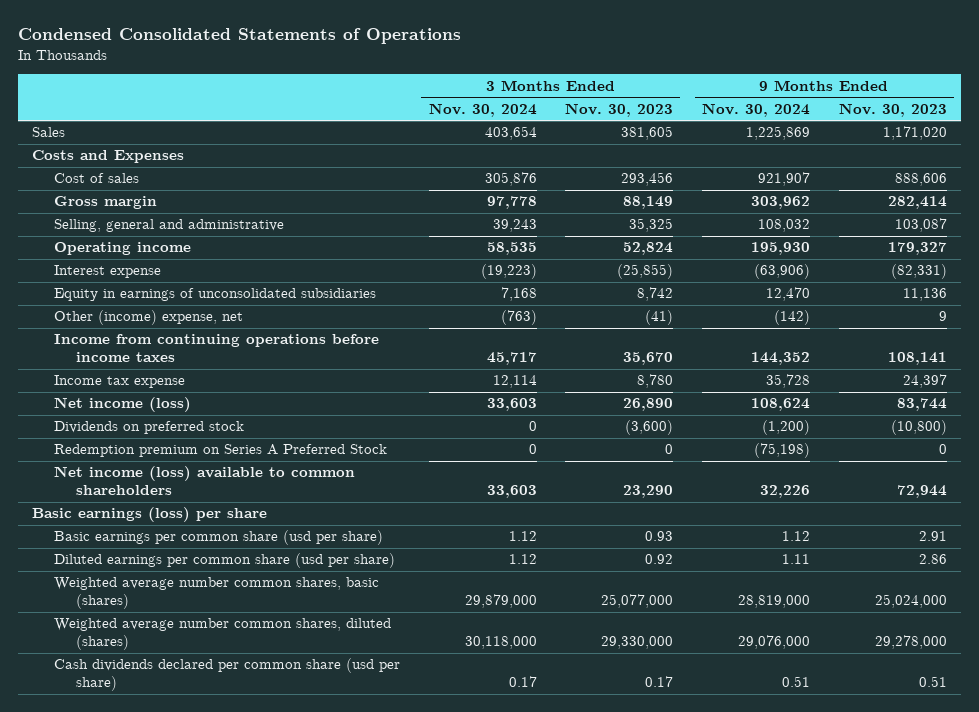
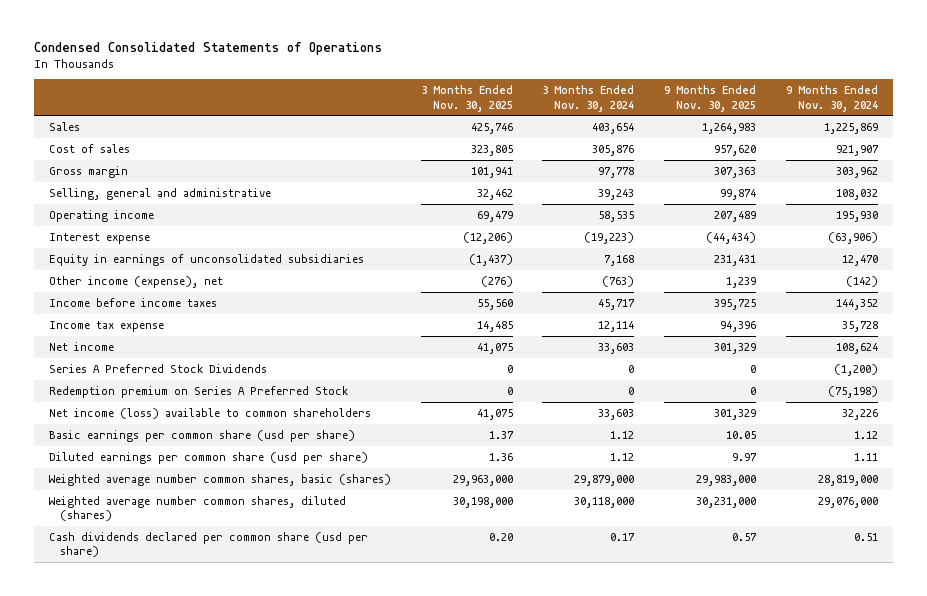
- | 3 Months Ended Nov. 30, 2024 | 3 Months Ended Nov. 30, 2023 | 9 Months Ended Nov. 30, 2024 | 9 Months Ended Nov. 30, 2023
+ | 3 Months Ended Nov. 30, 2025 | 3 Months Ended Nov. 30, 2024 | 9 Months Ended Nov. 30, 2025 | 9 Months Ended Nov. 30, 2024
- Costs and Expenses
- Other (income) expense, net | (763) | (41) | (142) | 9
- Income from continuing operations before income taxes | 45,717 | 35,670 | 144,352 | 108,141
+ Other income (expense), net | (276) | (763) | 1,239 | (142)
+ Income before income taxes | 55,560 | 45,717 | 395,725 | 144,352
- Net income (loss) | 33,603 | 26,890 | 108,624 | 83,744
- Dividends on preferred stock | 0 | (3,600) | (1,200) | (10,800)
+ Net income | 41,075 | 33,603 | 301,329 | 108,624
+ Series A Preferred Stock Dividends | 0 | 0 | 0 | (1,200)
- Basic earnings (loss) per share

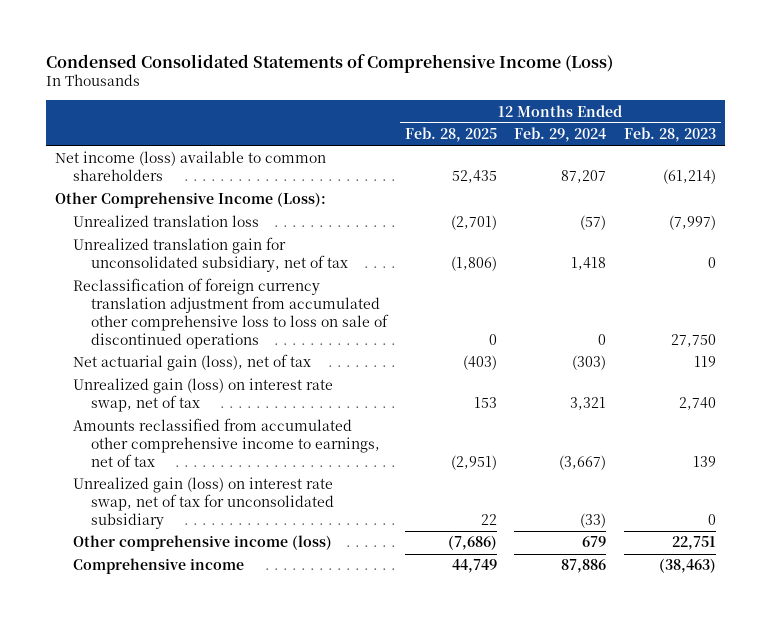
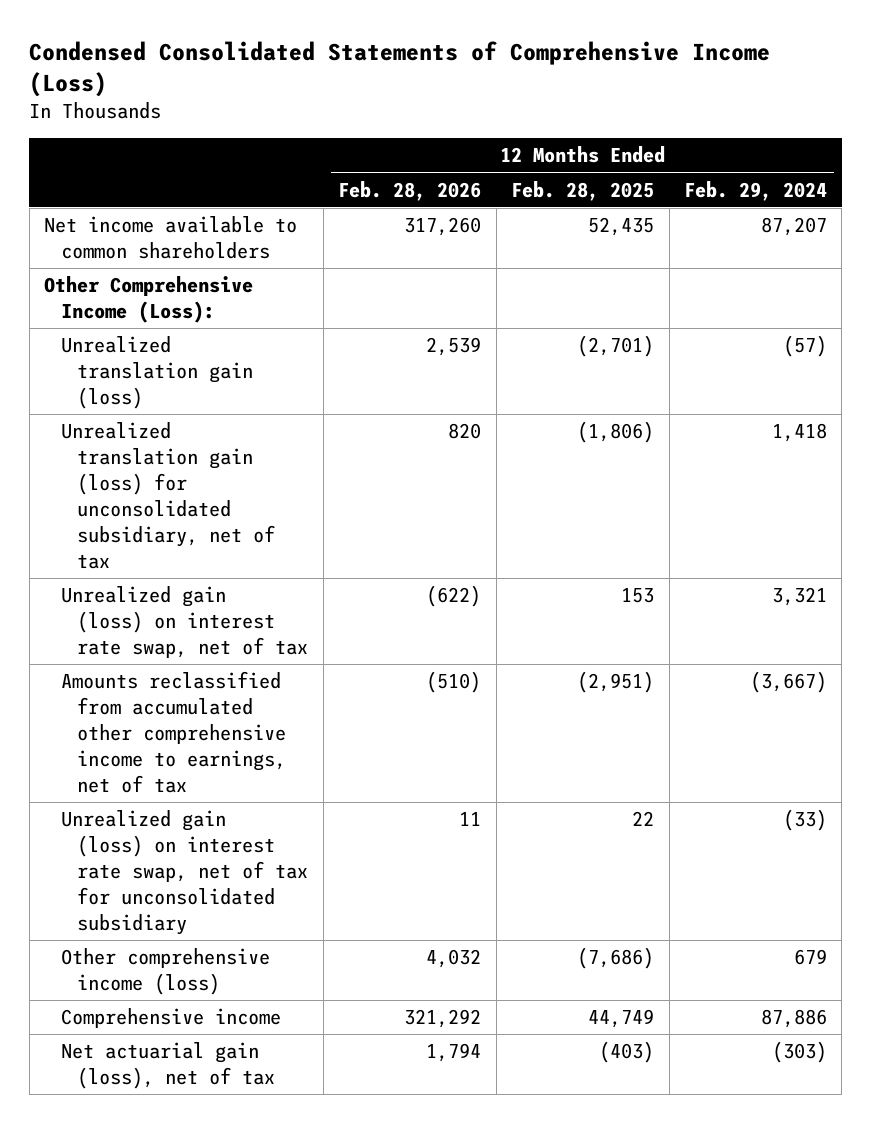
- | 12 Months Ended Feb. 28, 2025 | 12 Months Ended Feb. 29, 2024 | 12 Months Ended Feb. 28, 2023
+ | 12 Months Ended Feb. 28, 2026 | 12 Months Ended Feb. 28, 2025 | 12 Months Ended Feb. 29, 2024
- Net income (loss) available to common shareholders | 52,435 | 87,207 | (61,214)
+ Net income available to common shareholders | 317,260 | 52,435 | 87,207
- Unrealized translation loss | (2,701) | (57) | (7,997)
- Unrealized translation gain for unconsolidated subsidiary, net of tax | (1,806) | 1,418 | 0
- Reclassification of foreign currency translation adjustment from accumulated other comprehensive loss to loss on sale of discontinued operations | 0 | 0 | 27,750
+ Unrealized translation gain (loss) | 2,539 | (2,701) | (57)
+ Unrealized translation gain (loss) for unconsolidated subsidiary, net of tax | 820 | (1,806) | 1,418
moved down: Net actuarial gain (loss), net of tax | 1,794 | (403) | (303)

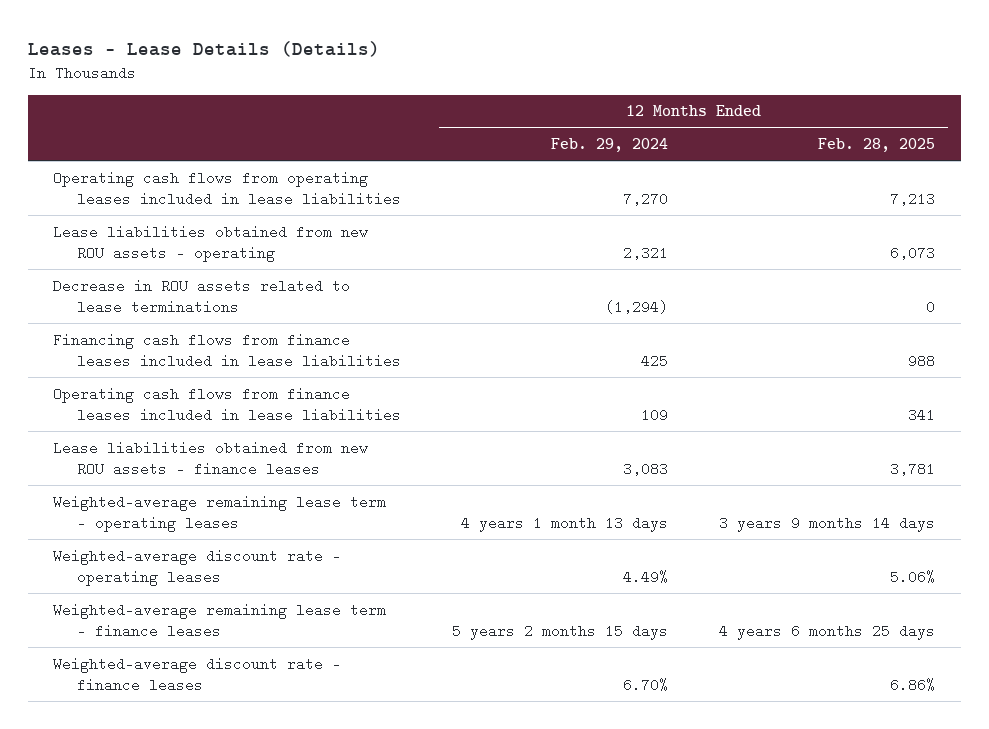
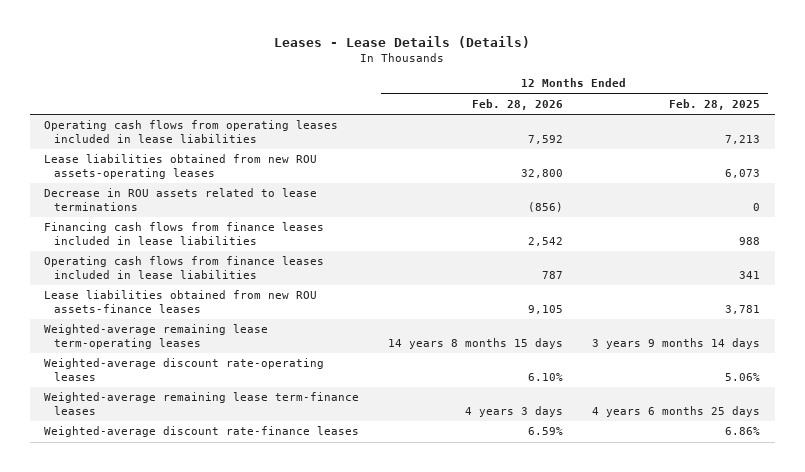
- | 12 Months Ended Feb. 29, 2024 | 12 Months Ended Feb. 28, 2025
+ | 12 Months Ended Feb. 28, 2026 | 12 Months Ended Feb. 28, 2025
- Lease liabilities obtained from new ROU assets - operating | 2,321 | 6,073
+ Lease liabilities obtained from new ROU assets-operating leases | 32,800 | 6,073
- Lease liabilities obtained from new ROU assets - finance leases | 3,083 | 3,781
- Weighted-average remaining lease term - operating leases | 4 years 1 month 13 days | 3 years 9 months 14 days
- Weighted-average discount rate - operating leases | 4.49% | 5.06%
- Weighted-average remaining lease term - finance leases | 5 years 2 months 15 days | 4 years 6 months 25 days
- Weighted-average discount rate - finance leases | 6.70% | 6.86%
+ Lease liabilities obtained from new ROU assets-finance leases | 9,105 | 3,781
+ Weighted-average remaining lease term-operating leases | 14 years 8 months 15 days | 3 years 9 months 14 days
+ Weighted-average discount rate-operating leases | 6.10% | 5.06%
+ Weighted-average remaining lease term-finance leases | 4 years 3 days | 4 years 6 months 25 days
+ Weighted-average discount rate-finance leases | 6.59% | 6.86%

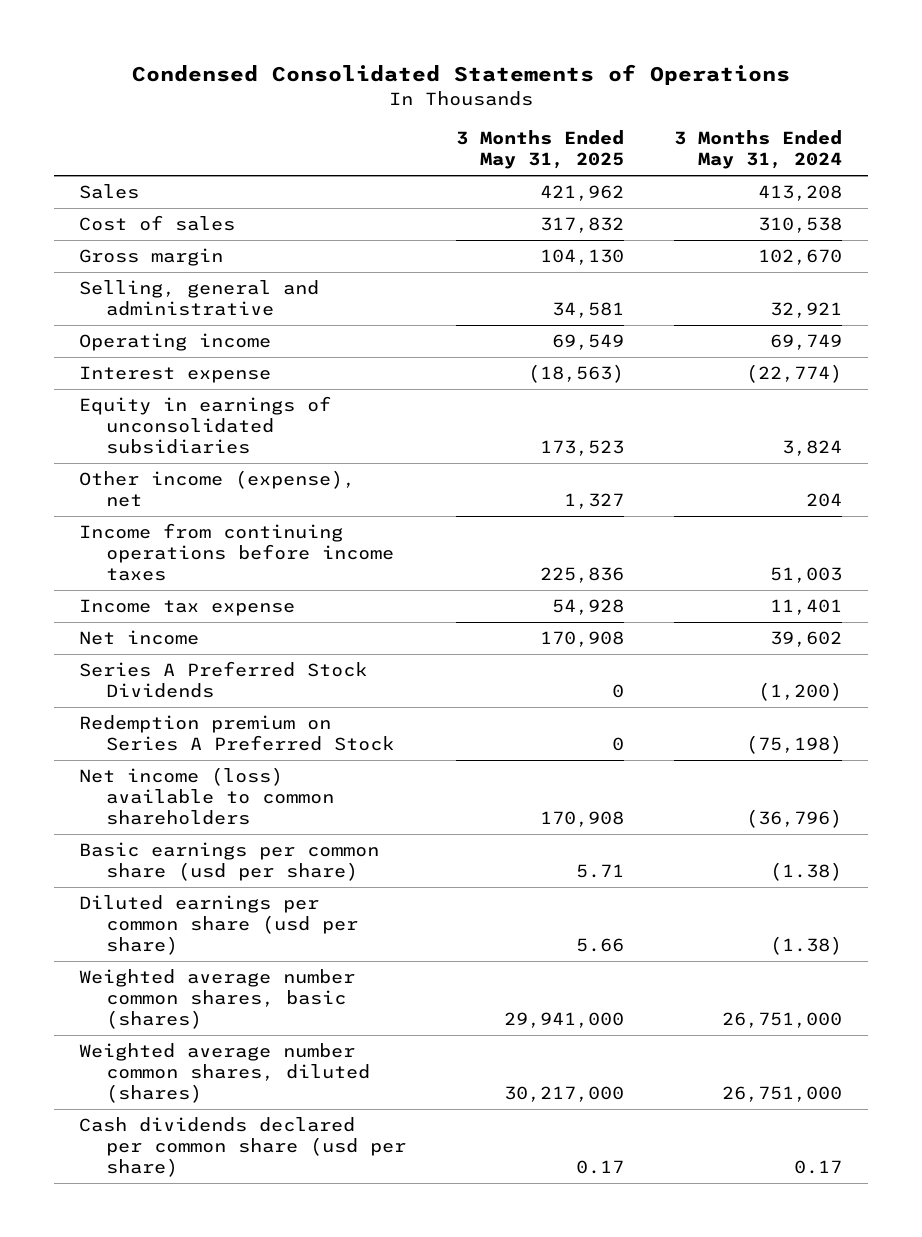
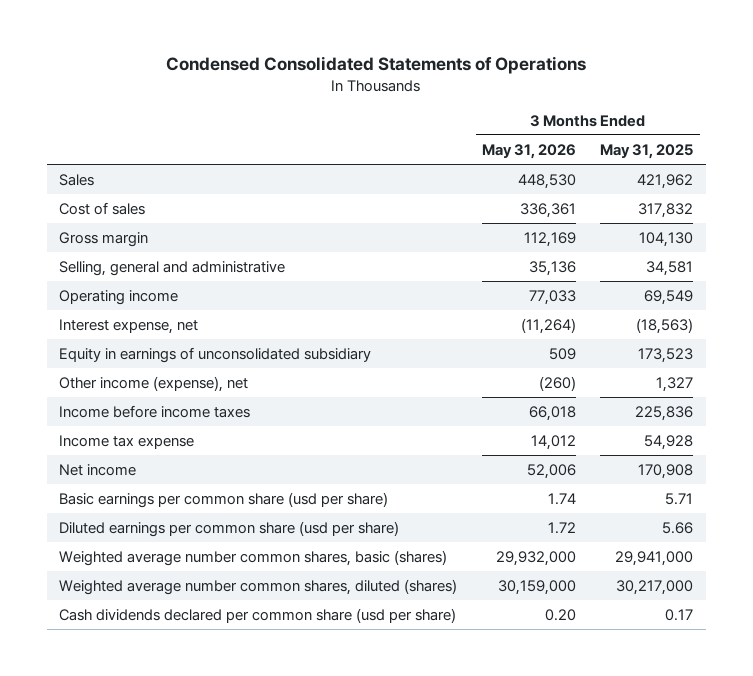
- | 3 Months Ended May 31, 2025 | 3 Months Ended May 31, 2024
+ | 3 Months Ended May 31, 2026 | 3 Months Ended May 31, 2025
- Interest expense | (18,563) | (22,774)
- Equity in earnings of unconsolidated subsidiaries | 173,523 | 3,824
+ Interest expense, net | (11,264) | (18,563)
+ Equity in earnings of unconsolidated subsidiary | 509 | 173,523
- Income from continuing operations before income taxes | 225,836 | 51,003
+ Income before income taxes | 66,018 | 225,836
- Series A Preferred Stock Dividends | 0 | (1,200)
- Redemption premium on Series A Preferred Stock | 0 | (75,198)
- Net income (loss) available to common shareholders | 170,908 | (36,796)

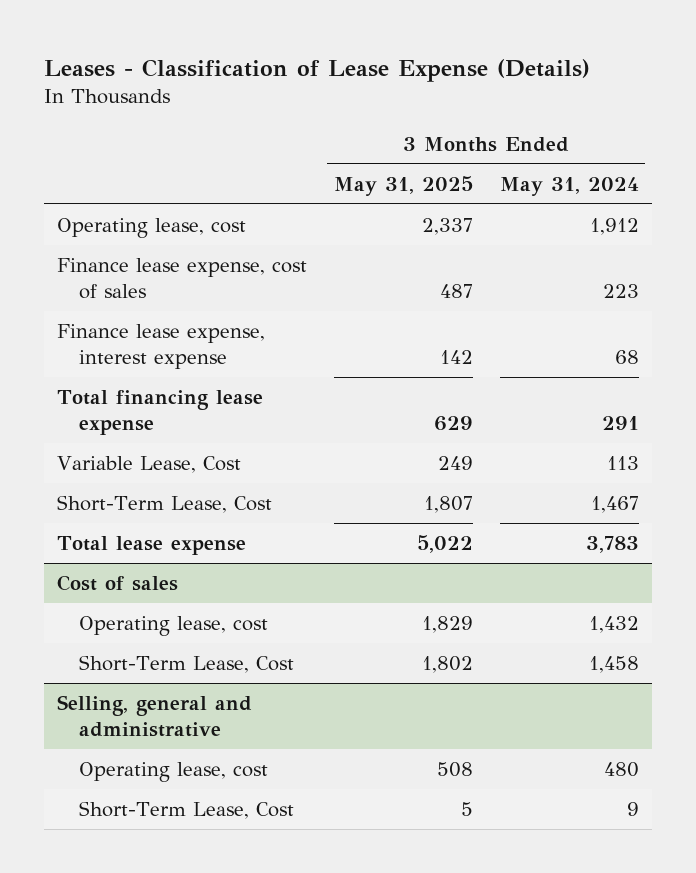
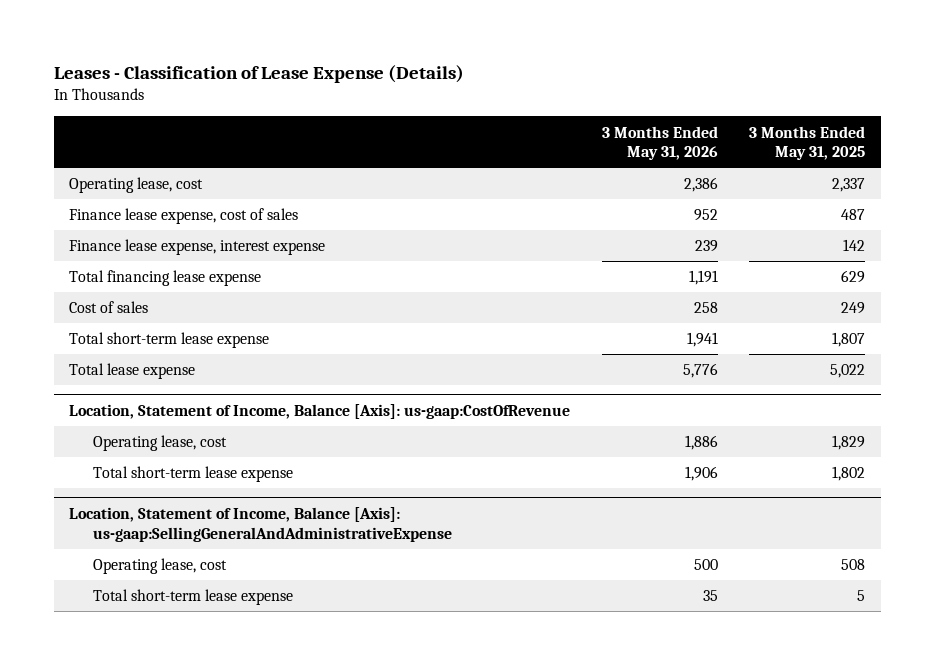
- | 3 Months Ended May 31, 2025 | 3 Months Ended May 31, 2024
+ | 3 Months Ended May 31, 2026 | 3 Months Ended May 31, 2025
- Variable Lease, Cost | 249 | 113
- Short-Term Lease, Cost | 1,807 | 1,467
+ Cost of sales | 258 | 249
+ Total short-term lease expense | 1,941 | 1,807
- Cost of sales
+ Location, Statement of Income, Balance [Axis]: us-gaap:CostOfRevenue
- Short-Term Lease, Cost | 1,802 | 1,458
- Selling, general and administrative
+ Total short-term lease expense | 1,906 | 1,802
+ Location, Statement of Income, Balance [Axis]: us-gaap:SellingGeneralAndAdministrativeExpense
- Short-Term Lease, Cost | 5 | 9
+ Total short-term lease expense | 35 | 5

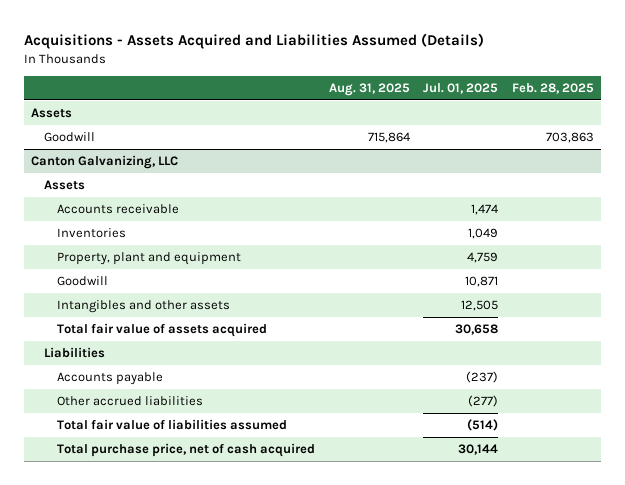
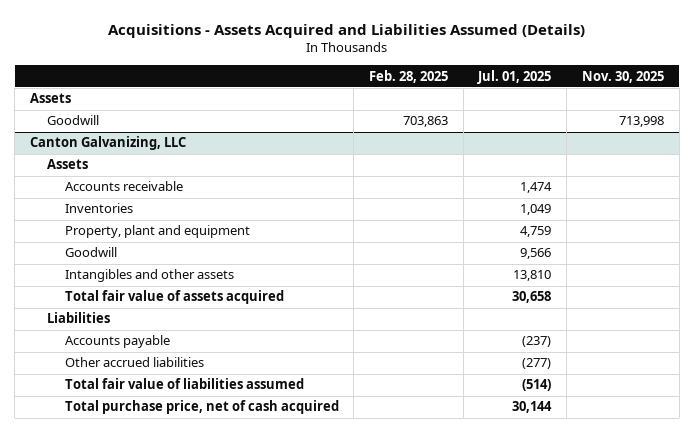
- | Aug. 31, 2025 | Jul. 01, 2025 | Feb. 28, 2025
+ | Feb. 28, 2025 | Jul. 01, 2025 | Nov. 30, 2025
@ Canton Galvanizing, LLC
- Goodwill | | 10,871 |
- Intangibles and other assets | | 12,505 |
+ Goodwill | | 9,566 |
+ Intangibles and other assets | | 13,810 |

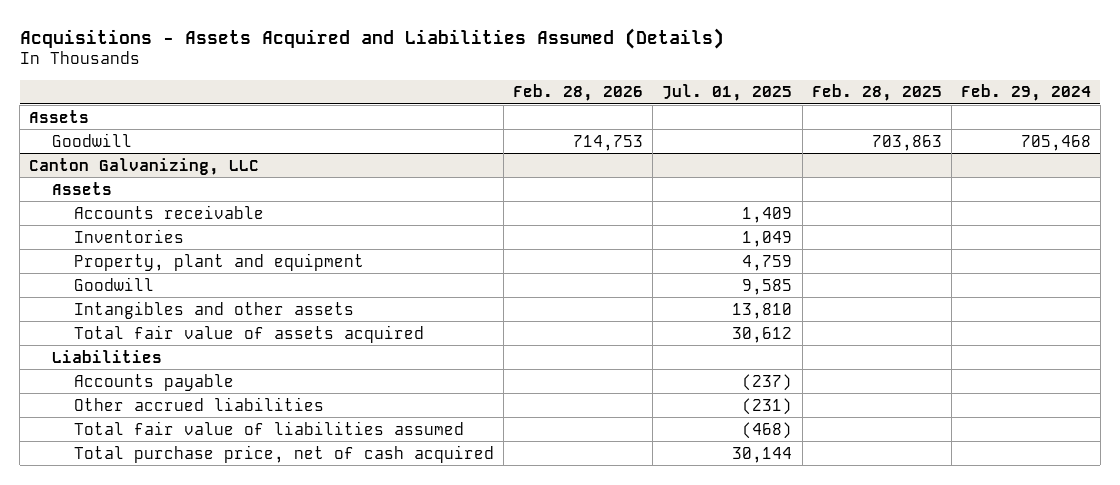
- | Feb. 28, 2025 | Jul. 01, 2025 | Nov. 30, 2025
+ | Feb. 28, 2026 | Jul. 01, 2025 | Feb. 28, 2025 | Feb. 29, 2024
@ Canton Galvanizing, LLC
- Accounts receivable | | 1,474 |
+ Accounts receivable | | 1,409 | |
- Goodwill | | 9,566 |
+ Goodwill | | 9,585 | |
- Total fair value of assets acquired | | 30,658 |
+ Total fair value of assets acquired | | 30,612 | |
- Other accrued liabilities | | (277) |
- Total fair value of liabilities assumed | | (514) |
+ Other accrued liabilities | | (231) | |
+ Total fair value of liabilities assumed | | (468) | |

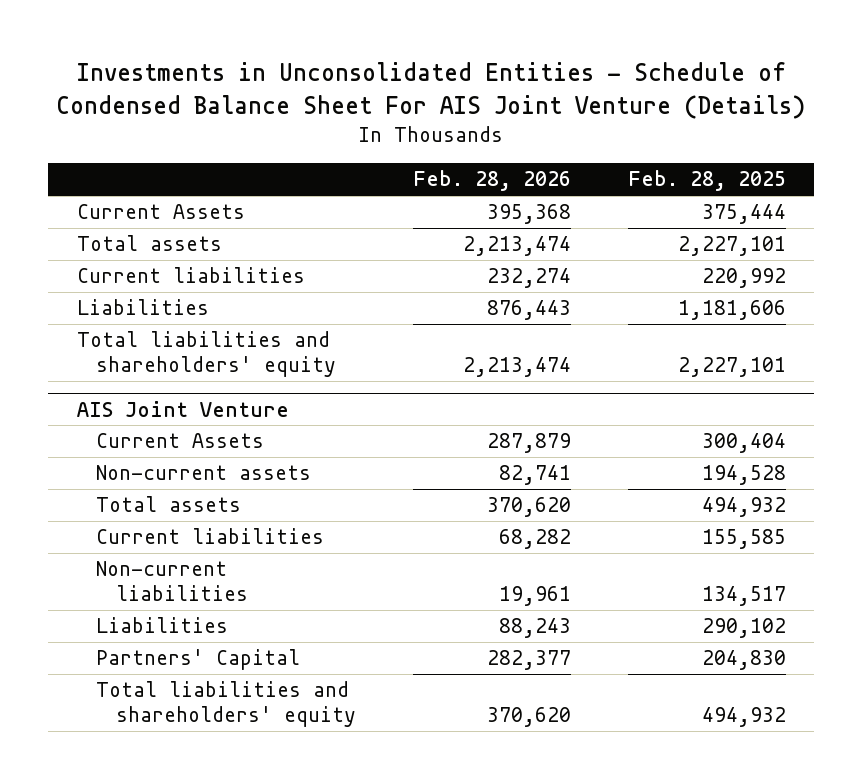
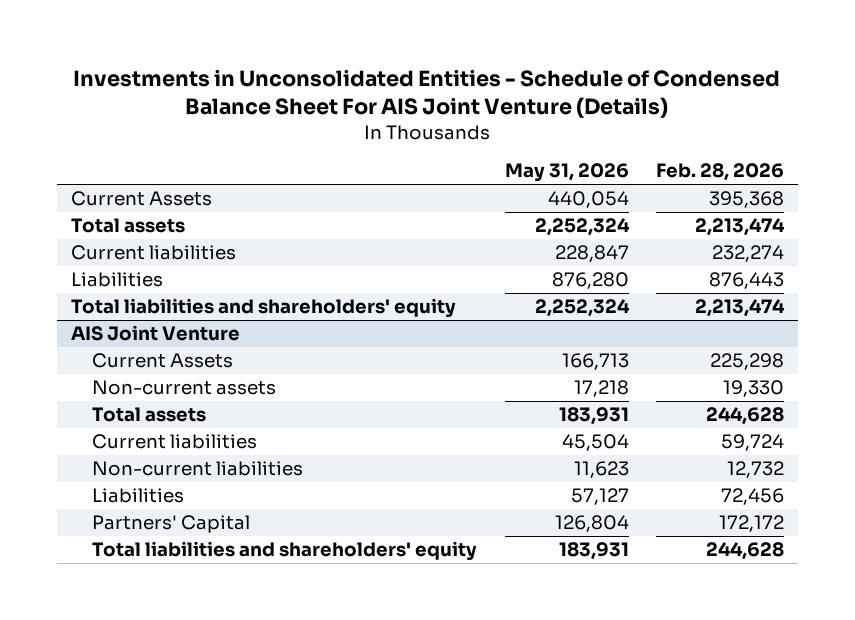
- | Feb. 28, 2026 | Feb. 28, 2025
+ | May 31, 2026 | Feb. 28, 2026
@ AIS Joint Venture
- Current Assets | 287,879 | 300,404
- Non-current assets | 82,741 | 194,528
- Total assets | 370,620 | 494,932
- Current liabilities | 68,282 | 155,585
- Non-current liabilities | 19,961 | 134,517
- Liabilities | 88,243 | 290,102
- Partners' Capital | 282,377 | 204,830
- Total liabilities and shareholders' equity | 370,620 | 494,932
+ Current Assets | 166,713 | 225,298
+ Non-current assets | 17,218 | 19,330
+ Total assets | 183,931 | 244,628
+ Current liabilities | 45,504 | 59,724
+ Non-current liabilities | 11,623 | 12,732
+ Liabilities | 57,127 | 72,456
+ Partners' Capital | 126,804 | 172,172
+ Total liabilities and shareholders' equity | 183,931 | 244,628

